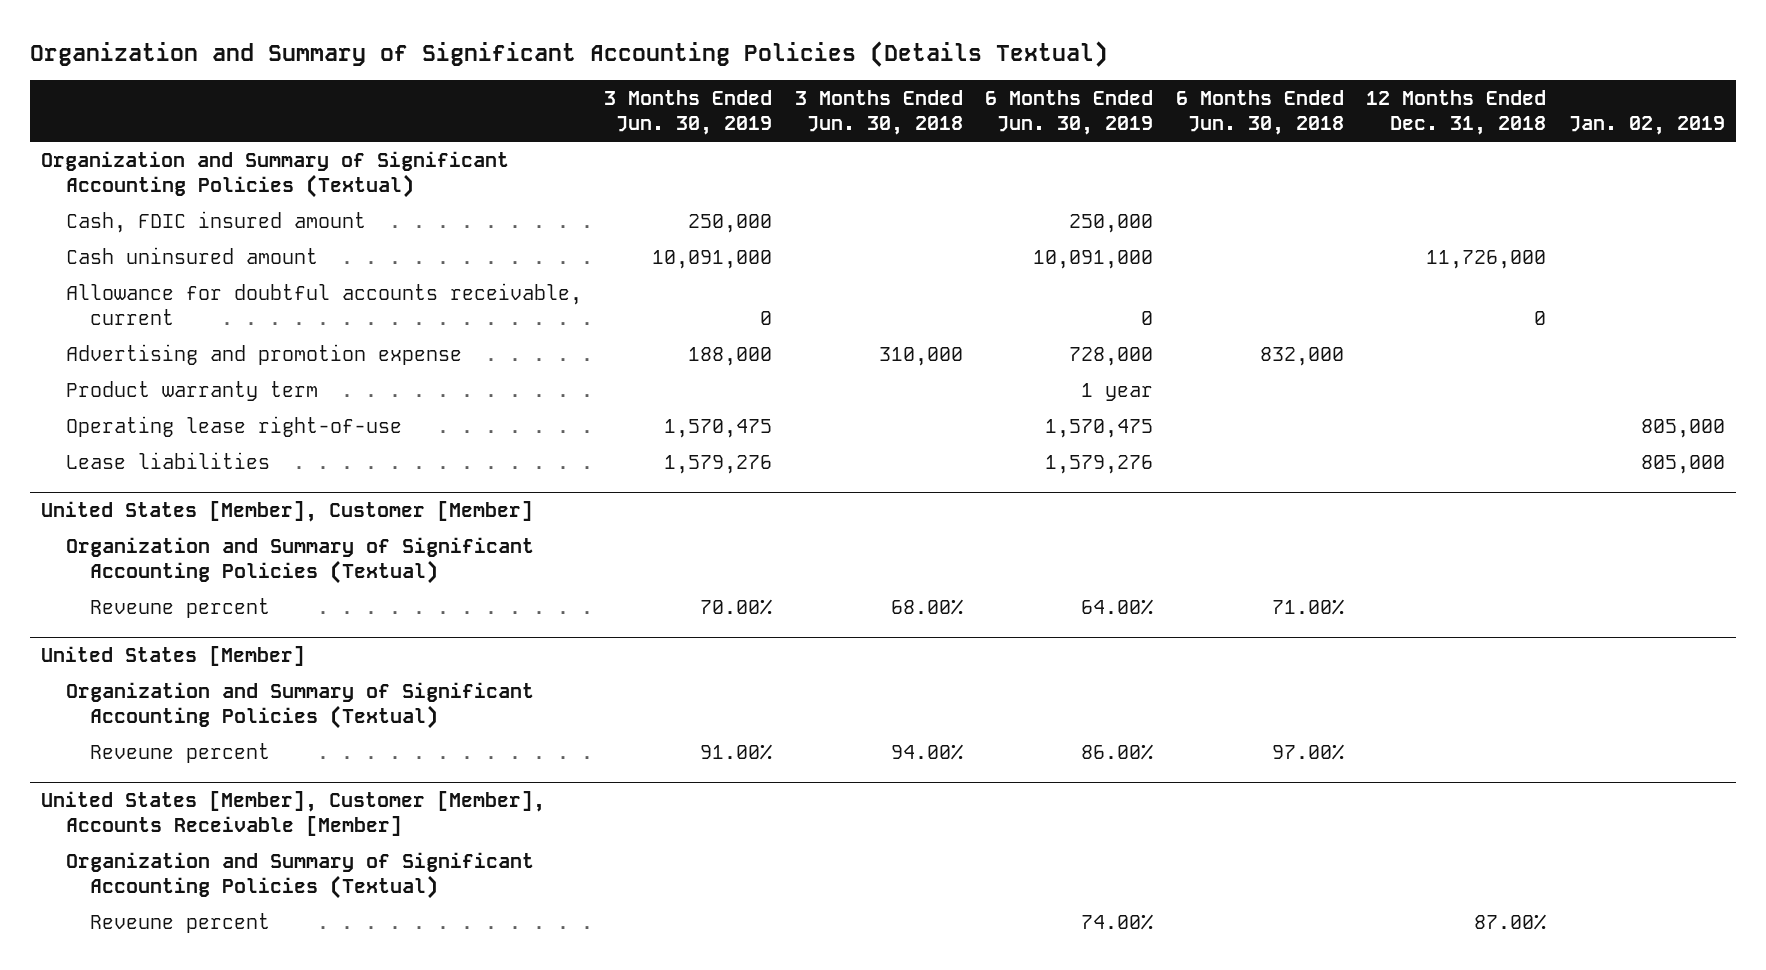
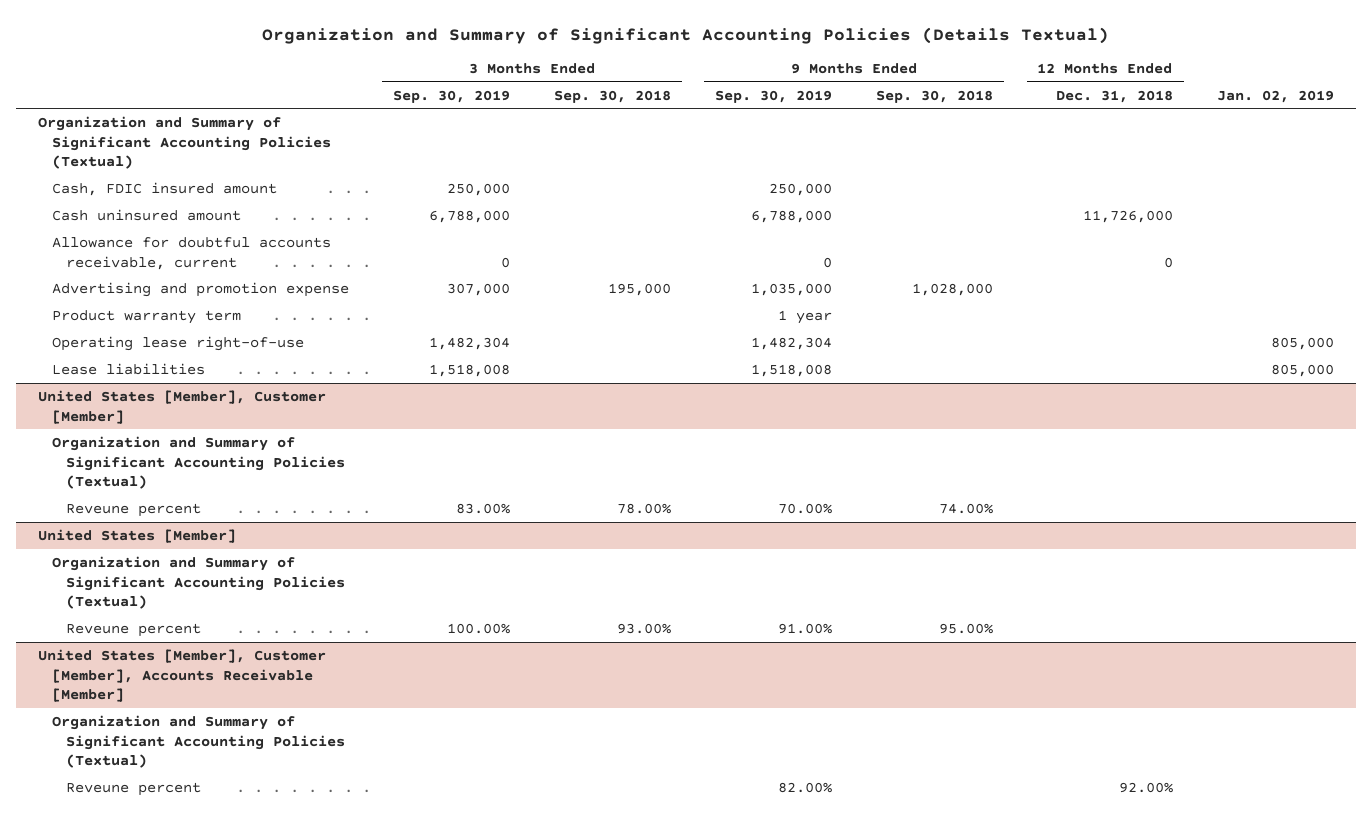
- | 3 Months Ended Jun. 30, 2019 | 3 Months Ended Jun. 30, 2018 | 6 Months Ended Jun. 30, 2019 | 6 Months Ended Jun. 30, 2018 | 12 Months Ended Dec. 31, 2018 | Jan. 02, 2019
+ | 3 Months Ended Sep. 30, 2019 | 3 Months Ended Sep. 30, 2018 | 9 Months Ended Sep. 30, 2019 | 9 Months Ended Sep. 30, 2018 | 12 Months Ended Dec. 31, 2018 | Jan. 02, 2019
@ United States [Member], Customer [Member], Accounts Receivable [Member]
- Reveune percent | | | 74.00% | | 87.00% |
+ Reveune percent | | | 82.00% | | 92.00% |

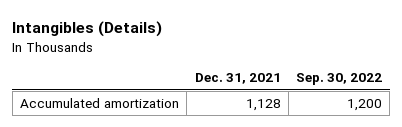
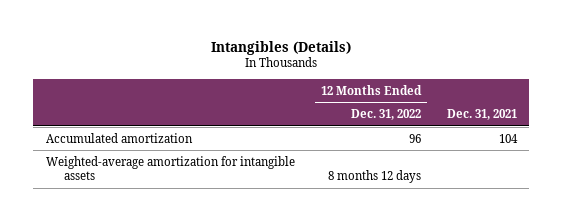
- | Dec. 31, 2021 | Sep. 30, 2022
+ | 12 Months Ended Dec. 31, 2022 | Dec. 31, 2021
- Accumulated amortization | 1,128 | 1,200
+ Accumulated amortization | 96 | 104
+ Weighted-average amortization for intangible assets | 8 months 12 days |

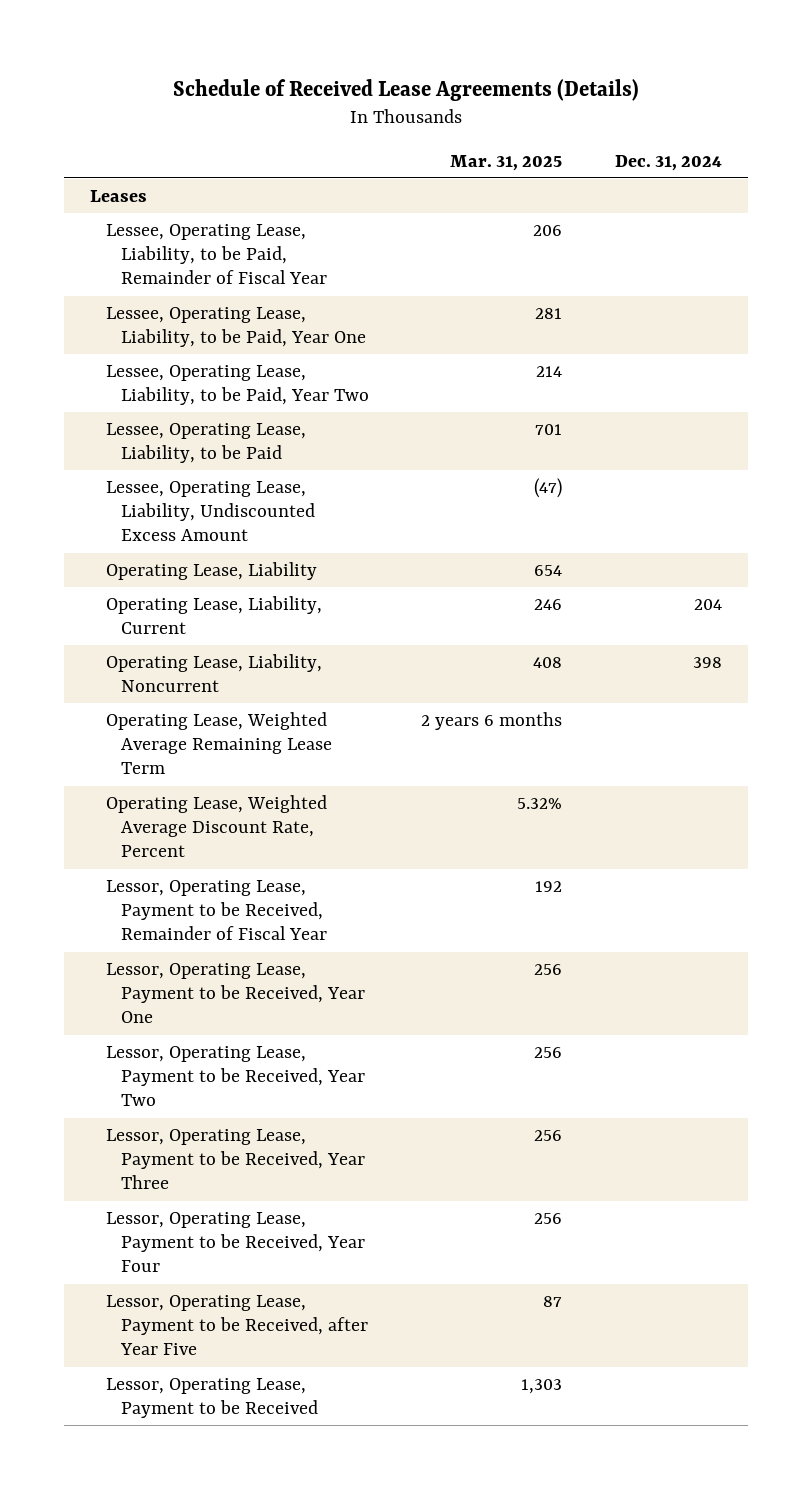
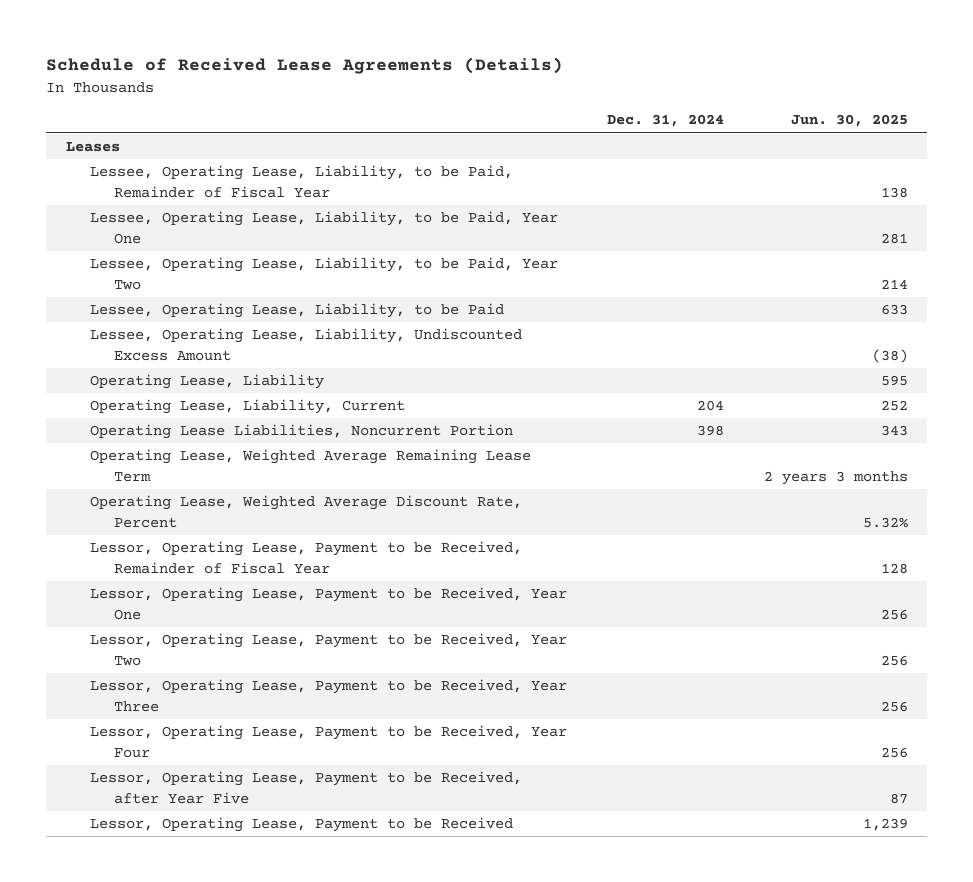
- | Mar. 31, 2025 | Dec. 31, 2024
+ | Dec. 31, 2024 | Jun. 30, 2025
- Operating Lease, Liability, Noncurrent | 408 | 398
+ Operating Lease Liabilities, Noncurrent Portion | 398 | 343

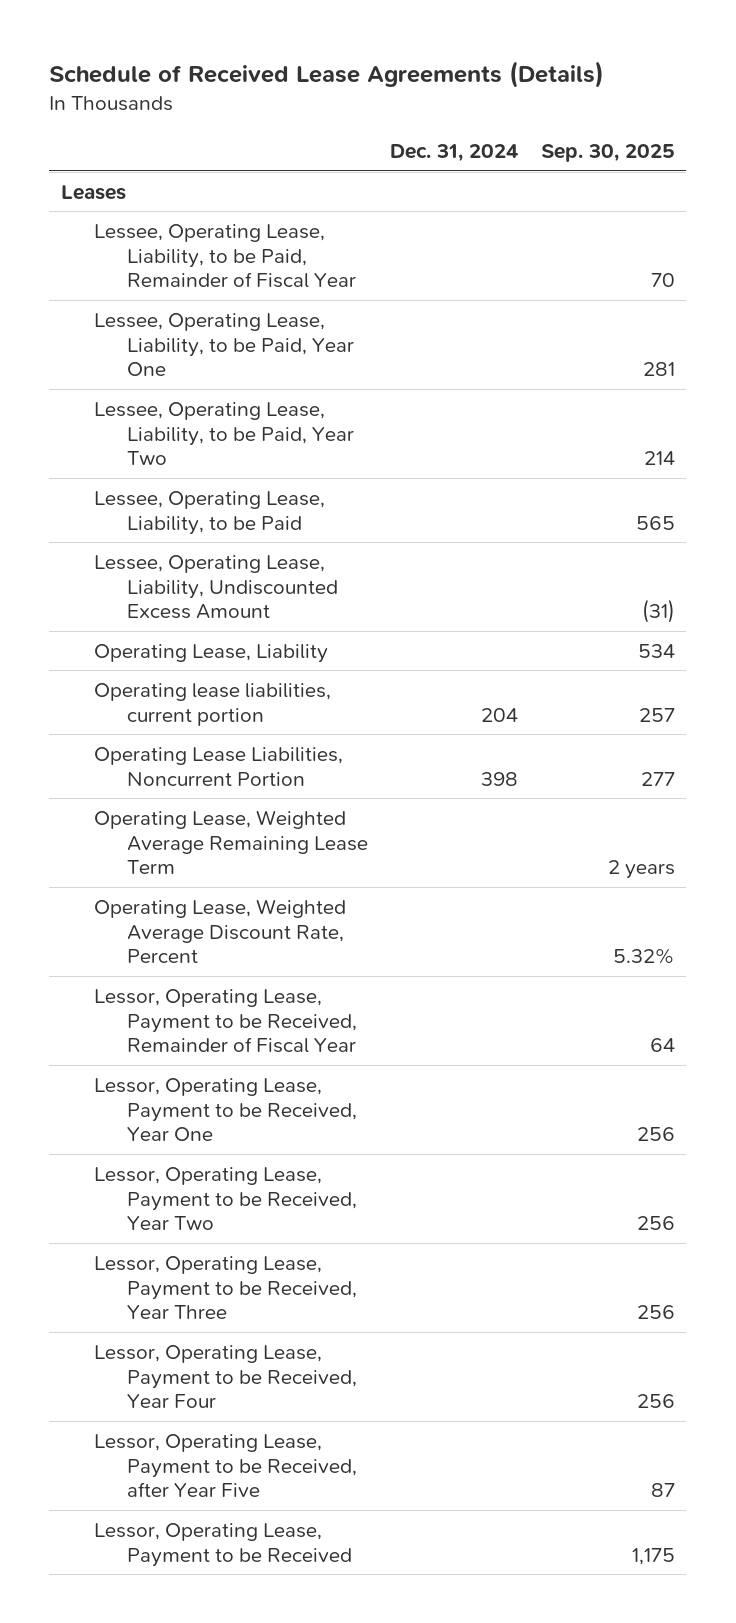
- | Dec. 31, 2024 | Jun. 30, 2025
+ | Dec. 31, 2024 | Sep. 30, 2025
- Operating Lease, Liability, Current | 204 | 252
+ Operating lease liabilities, current portion | 204 | 257

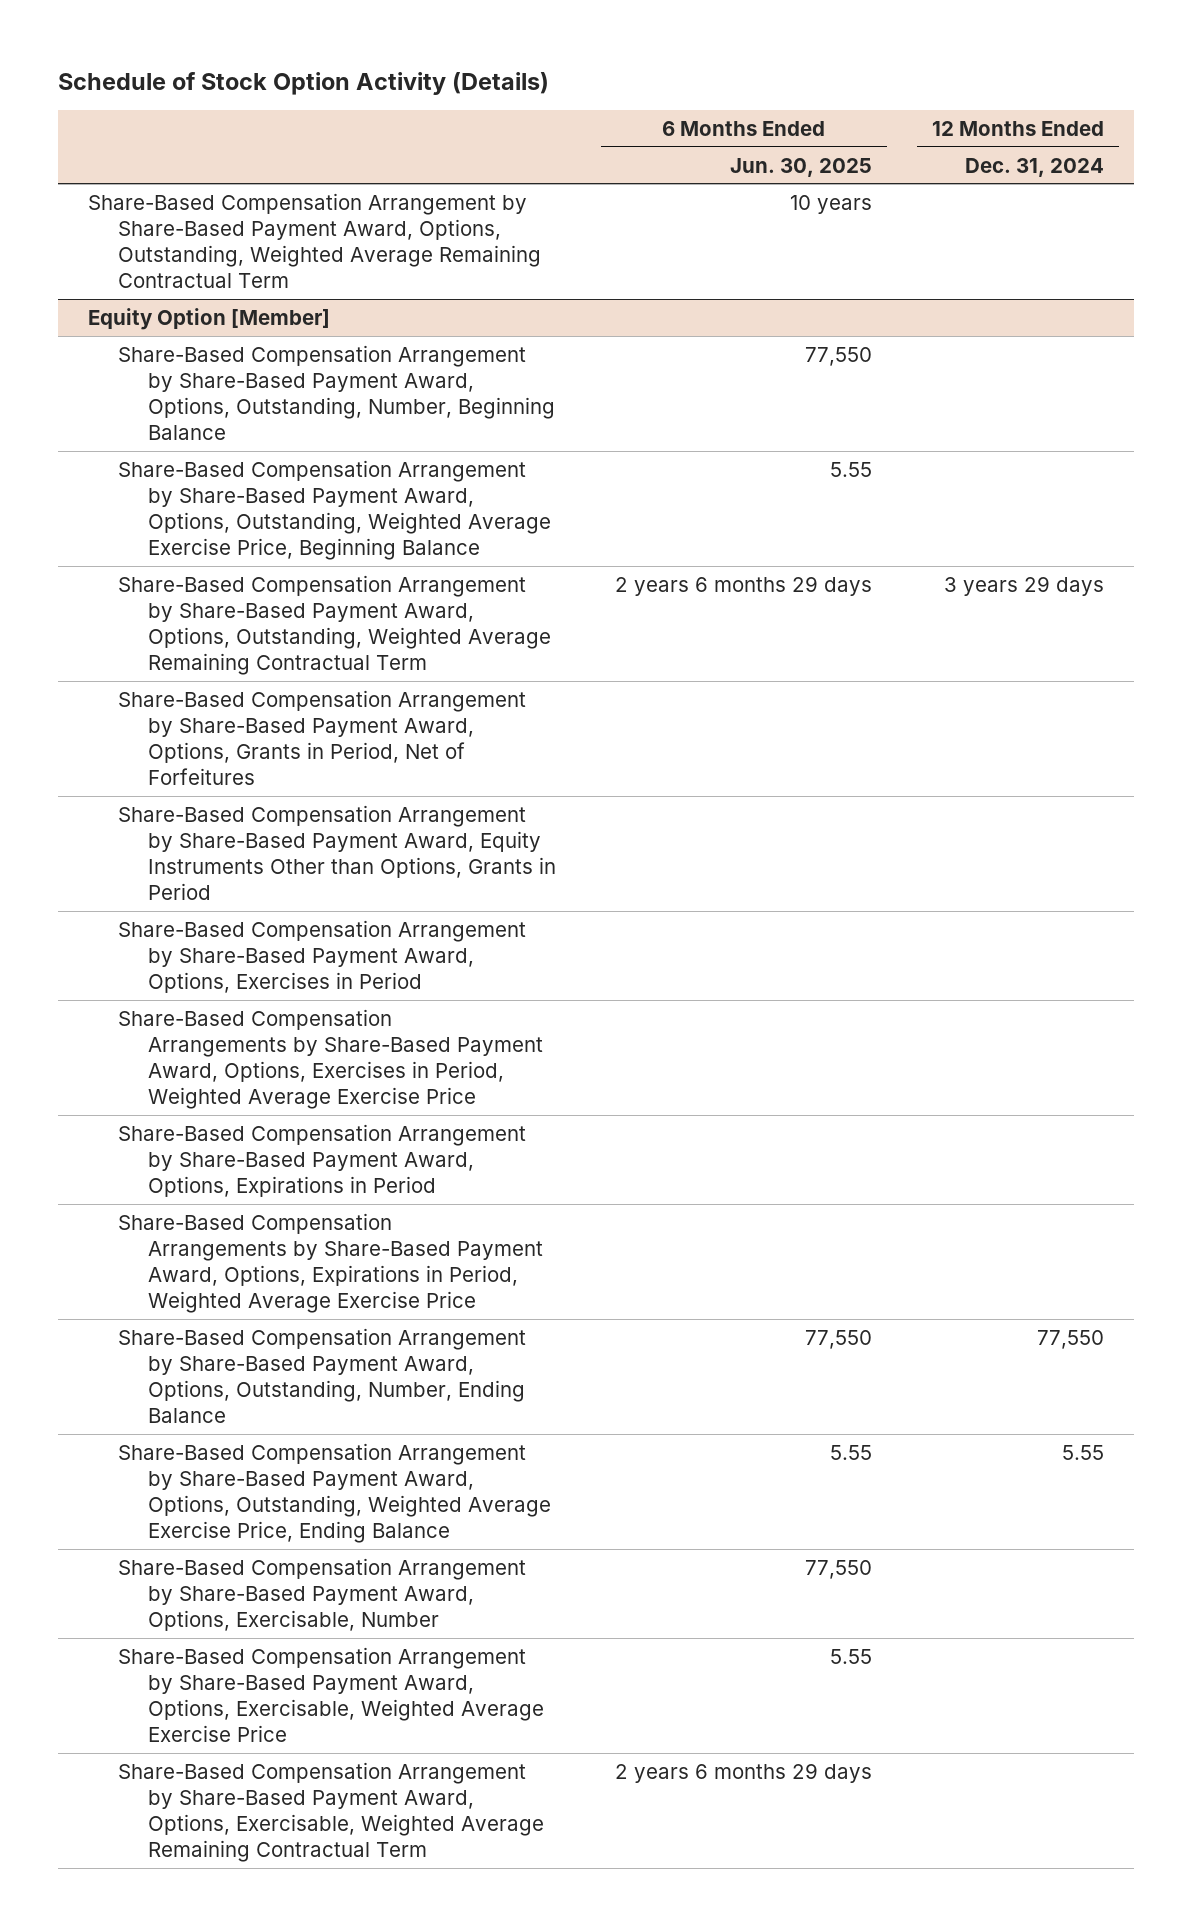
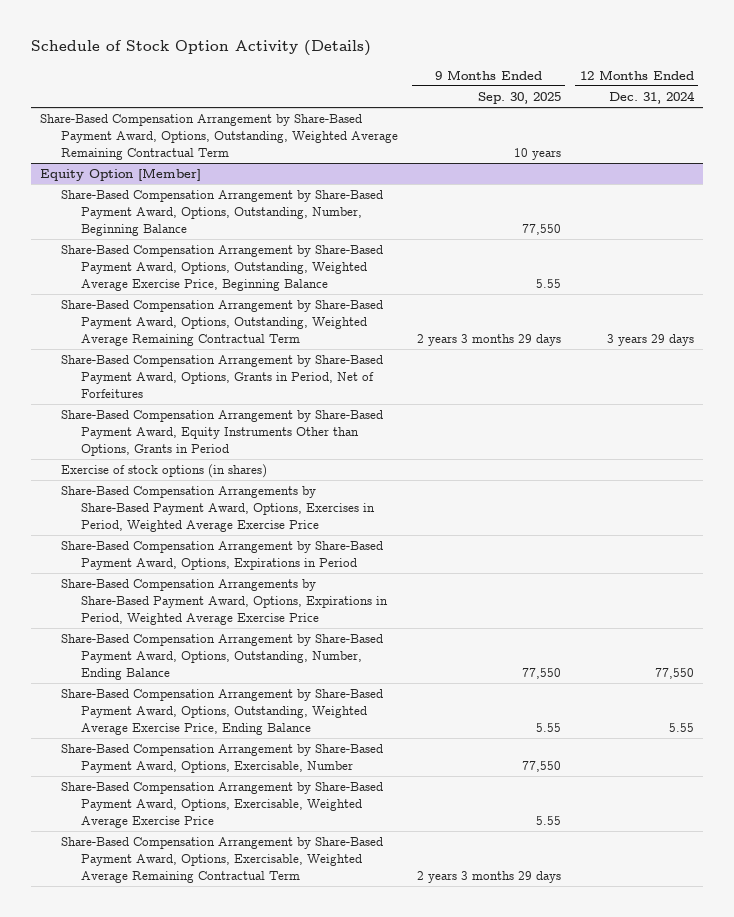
- | 6 Months Ended Jun. 30, 2025 | 12 Months Ended Dec. 31, 2024
+ | 9 Months Ended Sep. 30, 2025 | 12 Months Ended Dec. 31, 2024
@ Equity Option [Member]
- Share-Based Compensation Arrangement by Share-Based Payment Award, Options, Exercises in Period
+ Exercise of stock options (in shares)

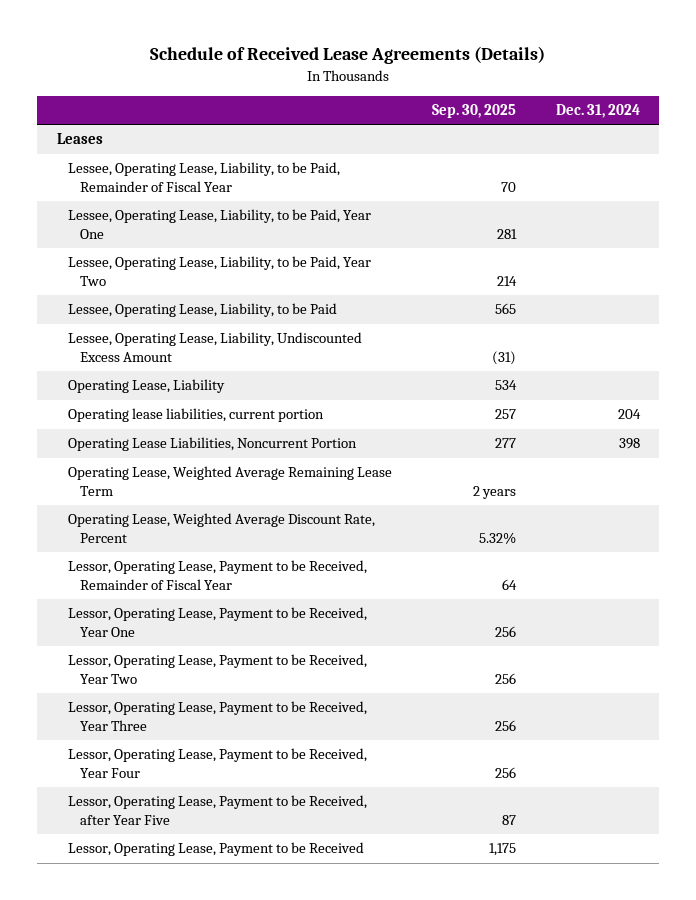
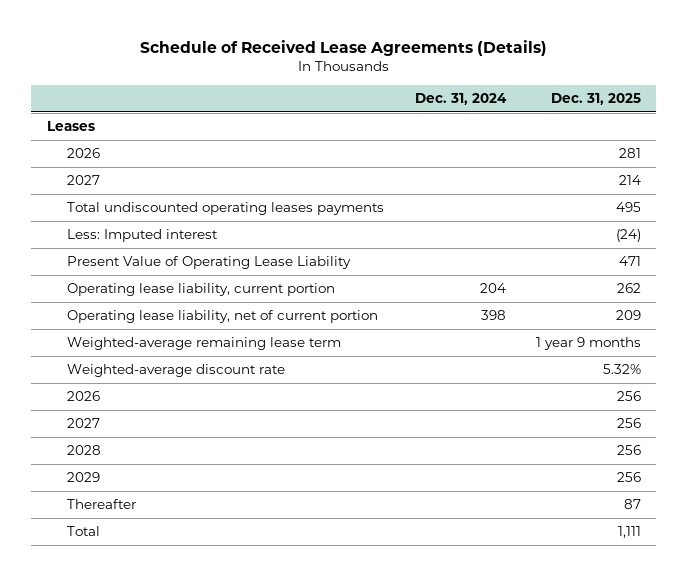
- | Sep. 30, 2025 | Dec. 31, 2024
+ | Dec. 31, 2024 | Dec. 31, 2025
- Lessee, Operating Lease, Liability, to be Paid, Remainder of Fiscal Year | 70 |
- Lessee, Operating Lease, Liability, to be Paid, Year One | 281 |
- Lessee, Operating Lease, Liability, to be Paid, Year Two | 214 |
- Lessee, Operating Lease, Liability, to be Paid | 565 |
- Lessee, Operating Lease, Liability, Undiscounted Excess Amount | (31) |
- Operating Lease, Liability | 534 |
- Operating lease liabilities, current portion | 257 | 204
- Operating Lease Liabilities, Noncurrent Portion | 277 | 398
- Operating Lease, Weighted Average Remaining Lease Term | 2 years |
- Operating Lease, Weighted Average Discount Rate, Percent | 5.32% |
- Lessor, Operating Lease, Payment to be Received, Remainder of Fiscal Year | 64 |
- Lessor, Operating Lease, Payment to be Received, Year One | 256 |
- Lessor, Operating Lease, Payment to be Received, Year Two | 256 |
- Lessor, Operating Lease, Payment to be Received, Year Three | 256 |
- Lessor, Operating Lease, Payment to be Received, Year Four | 256 |
- Lessor, Operating Lease, Payment to be Received, after Year Five | 87 |
- Lessor, Operating Lease, Payment to be Received | 1,175 |
+ 2026 | | 281
+ 2027 | | 214
+ Total undiscounted operating leases payments | | 495
+ Less: Imputed interest | | (24)
+ Present Value of Operating Lease Liability | | 471
+ Operating lease liability, current portion | 204 | 262
+ Operating lease liability, net of current portion | 398 | 209
+ Weighted-average remaining lease term | | 1 year 9 months
+ Weighted-average discount rate | | 5.32%
+ 2026 | | 256
+ 2027 | | 256
+ 2028 | | 256
+ 2029 | | 256
+ Thereafter | | 87
+ Total | | 1,111

